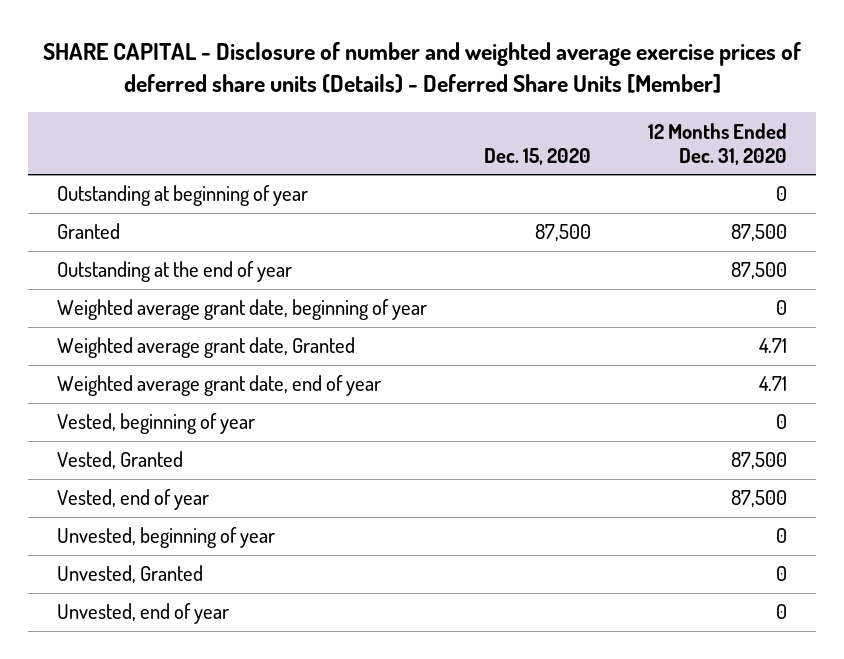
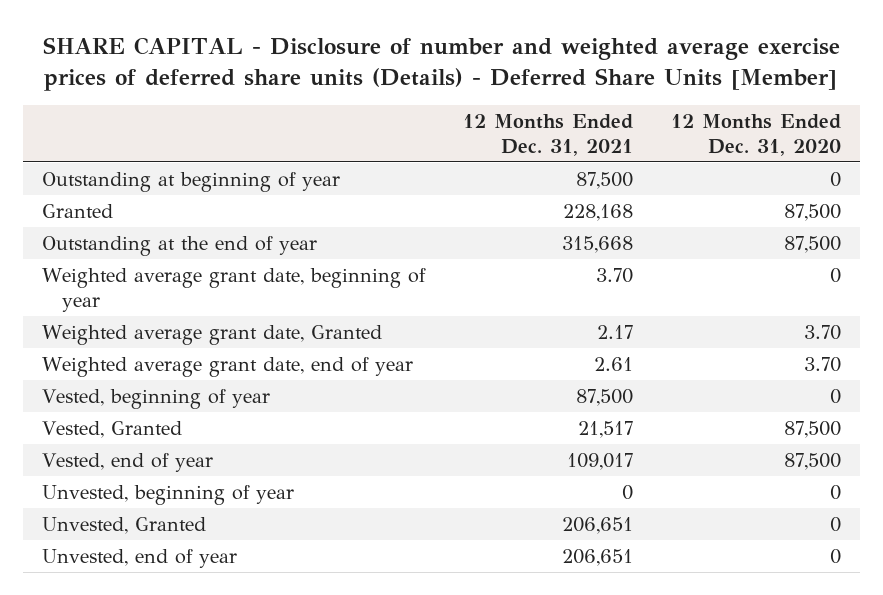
- | Dec. 15, 2020 | 12 Months Ended Dec. 31, 2020
+ | 12 Months Ended Dec. 31, 2021 | 12 Months Ended Dec. 31, 2020
- Weighted average grant date, Granted | | 4.71
- Weighted average grant date, end of year | | 4.71
+ Weighted average grant date, Granted | 2.17 | 3.70
+ Weighted average grant date, end of year | 2.61 | 3.70

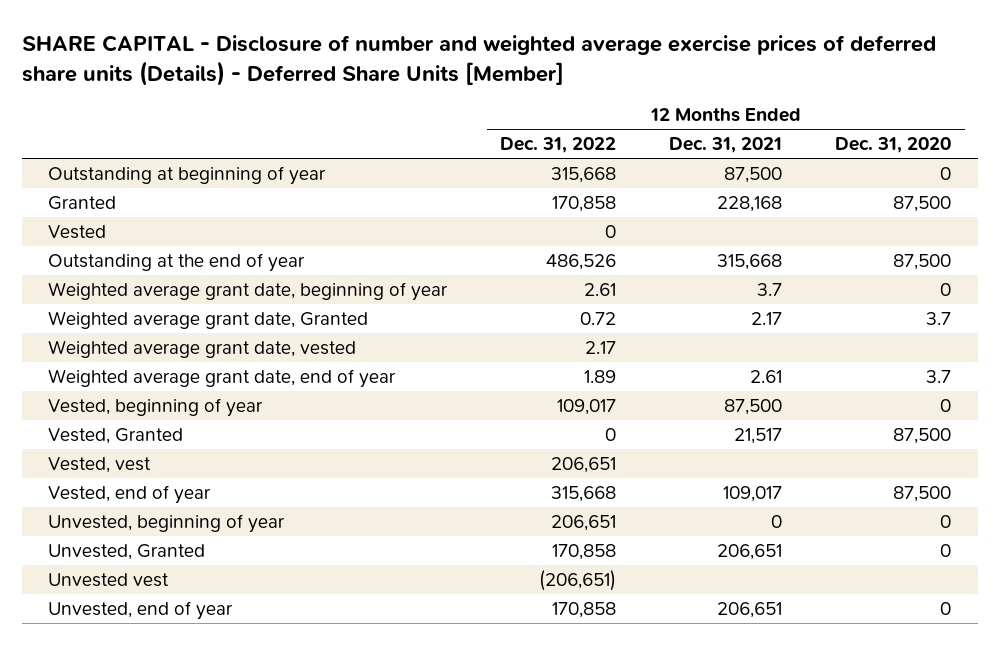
- | 12 Months Ended Dec. 31, 2021 | 12 Months Ended Dec. 31, 2020
+ | 12 Months Ended Dec. 31, 2022 | 12 Months Ended Dec. 31, 2021 | 12 Months Ended Dec. 31, 2020
+ Vested | 0 | |
- Weighted average grant date, beginning of year | 3.70 | 0
- Weighted average grant date, Granted | 2.17 | 3.70
- Weighted average grant date, end of year | 2.61 | 3.70
+ Weighted average grant date, beginning of year | 2.61 | 3.7 | 0
+ Weighted average grant date, Granted | 0.72 | 2.17 | 3.7
+ Weighted average grant date, vested | 2.17 | |
+ Weighted average grant date, end of year | 1.89 | 2.61 | 3.7
+ Vested, vest | 206,651 | |
+ Unvested vest | (206,651) | |

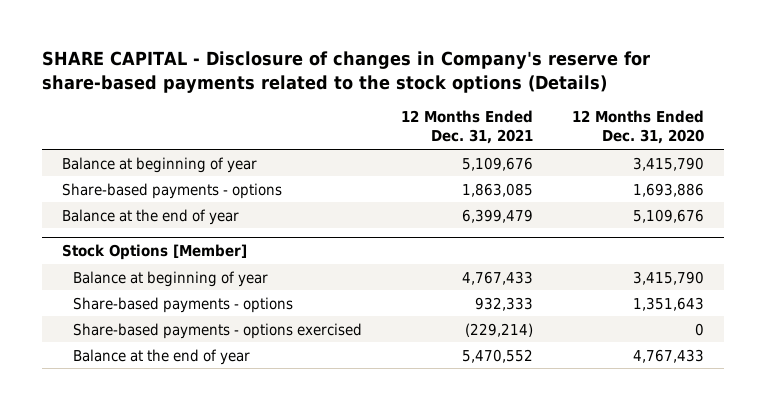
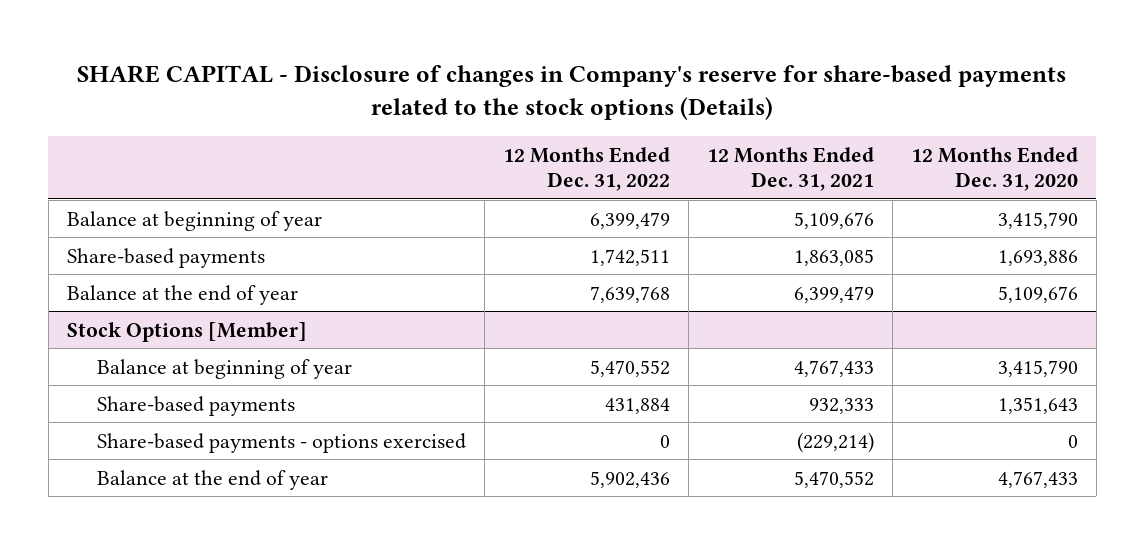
- | 12 Months Ended Dec. 31, 2021 | 12 Months Ended Dec. 31, 2020
+ | 12 Months Ended Dec. 31, 2022 | 12 Months Ended Dec. 31, 2021 | 12 Months Ended Dec. 31, 2020
- Share-based payments - options | 1,863,085 | 1,693,886
+ Share-based payments | 1,742,511 | 1,863,085 | 1,693,886
@ Stock Options [Member]
- Share-based payments - options | 932,333 | 1,351,643
+ Share-based payments | 431,884 | 932,333 | 1,351,643

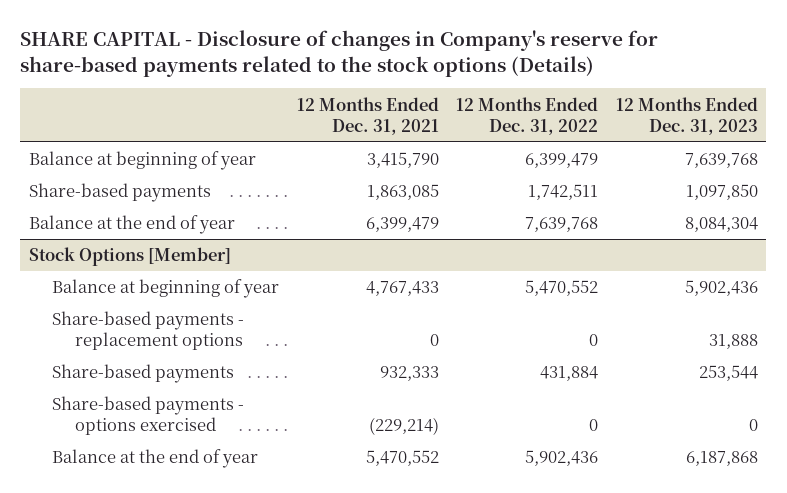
- | 12 Months Ended Dec. 31, 2022 | 12 Months Ended Dec. 31, 2021 | 12 Months Ended Dec. 31, 2020
+ | 12 Months Ended Dec. 31, 2021 | 12 Months Ended Dec. 31, 2022 | 12 Months Ended Dec. 31, 2023
- Balance at beginning of year | 6,399,479 | 5,109,676 | 3,415,790
+ Balance at beginning of year | 3,415,790 | 6,399,479 | 7,639,768
@ Stock Options [Member]
+ Share-based payments - replacement options | 0 | 0 | 31,888

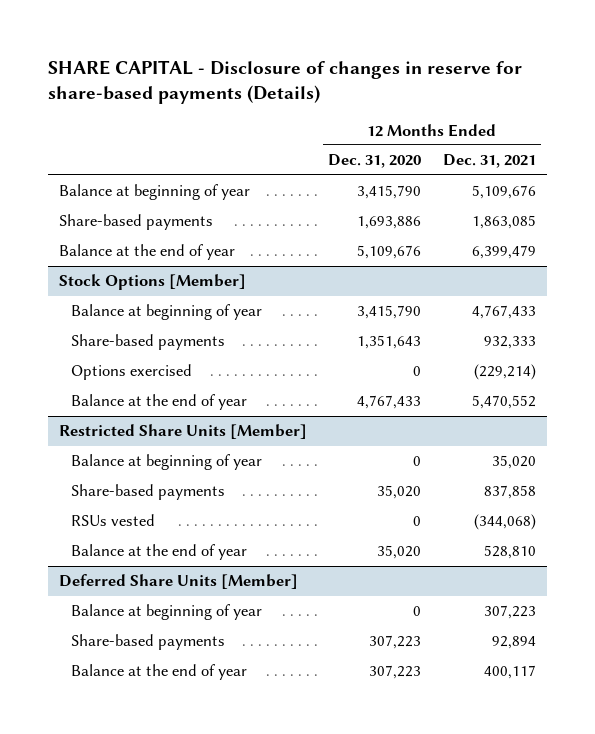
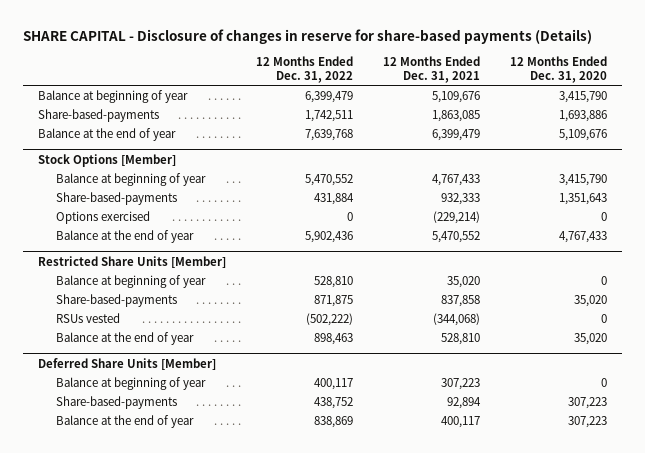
- | 12 Months Ended Dec. 31, 2020 | 12 Months Ended Dec. 31, 2021
+ | 12 Months Ended Dec. 31, 2022 | 12 Months Ended Dec. 31, 2021 | 12 Months Ended Dec. 31, 2020
- Share-based payments | 1,693,886 | 1,863,085
+ Share-based-payments | 1,742,511 | 1,863,085 | 1,693,886
@ Stock Options [Member]
- Share-based payments | 1,351,643 | 932,333
+ Share-based-payments | 431,884 | 932,333 | 1,351,643
@ Restricted Share Units [Member]
- Share-based payments | 35,020 | 837,858
+ Share-based-payments | 871,875 | 837,858 | 35,020
@ Deferred Share Units [Member]
- Share-based payments | 307,223 | 92,894
+ Share-based-payments | 438,752 | 92,894 | 307,223

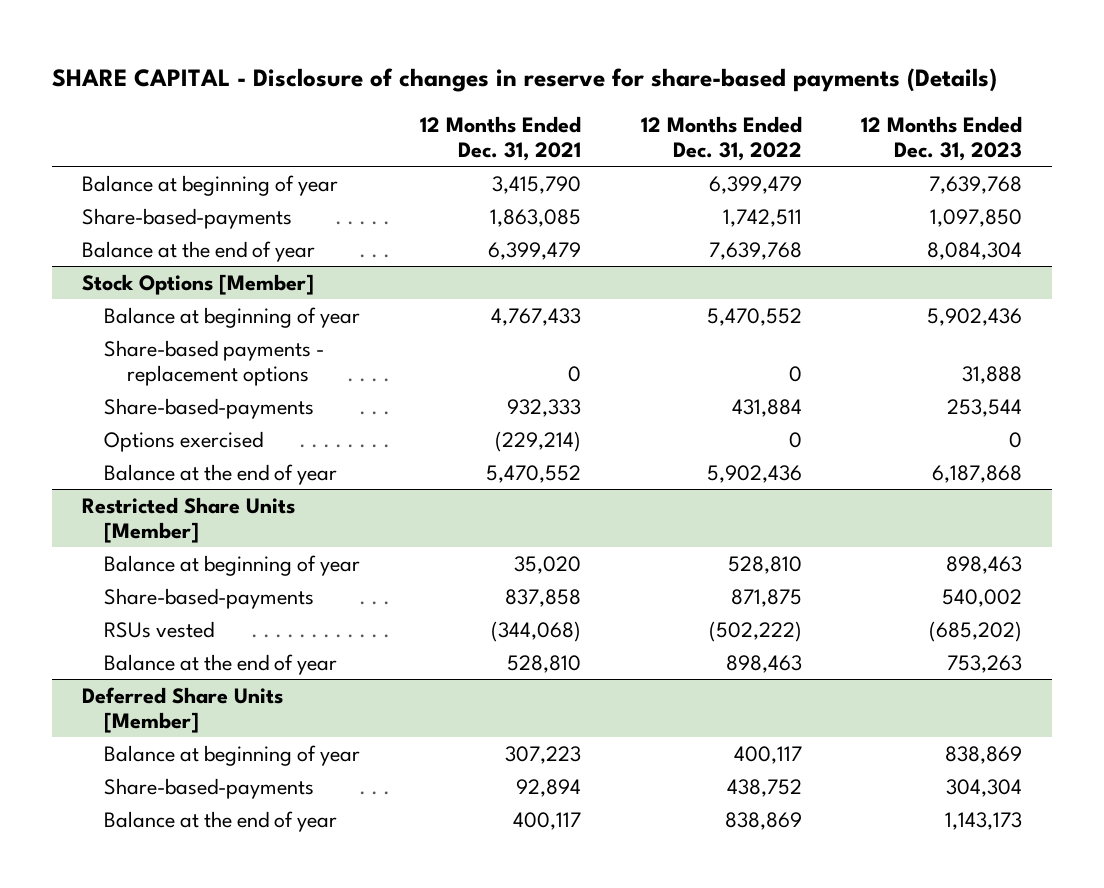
- | 12 Months Ended Dec. 31, 2022 | 12 Months Ended Dec. 31, 2021 | 12 Months Ended Dec. 31, 2020
+ | 12 Months Ended Dec. 31, 2021 | 12 Months Ended Dec. 31, 2022 | 12 Months Ended Dec. 31, 2023
- Balance at beginning of year | 6,399,479 | 5,109,676 | 3,415,790
+ Balance at beginning of year | 3,415,790 | 6,399,479 | 7,639,768
@ Stock Options [Member]
+ Share-based payments - replacement options | 0 | 0 | 31,888

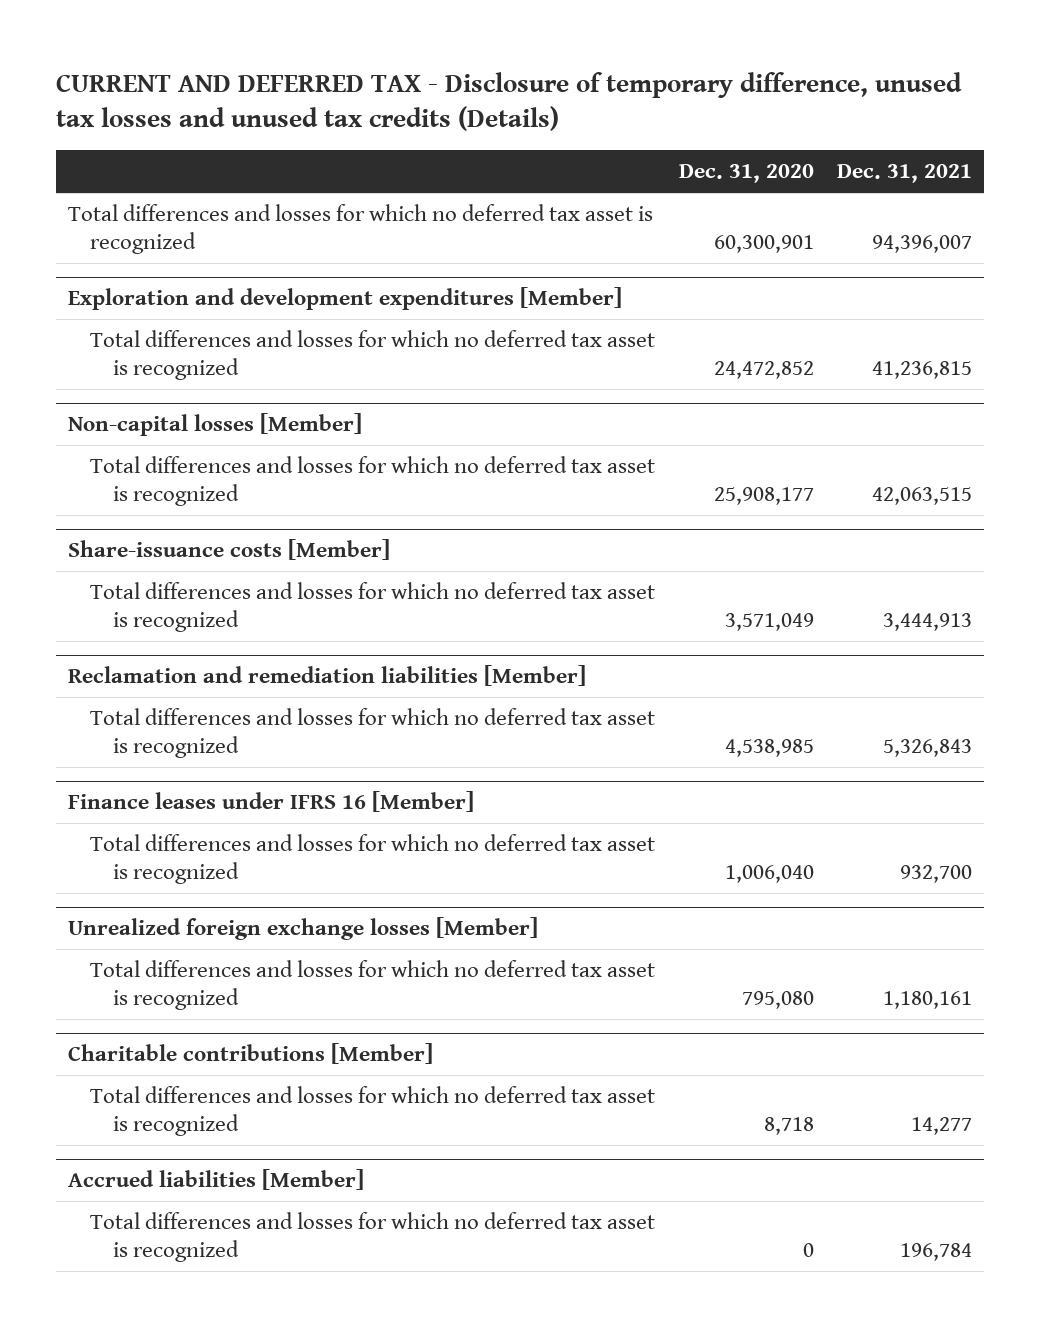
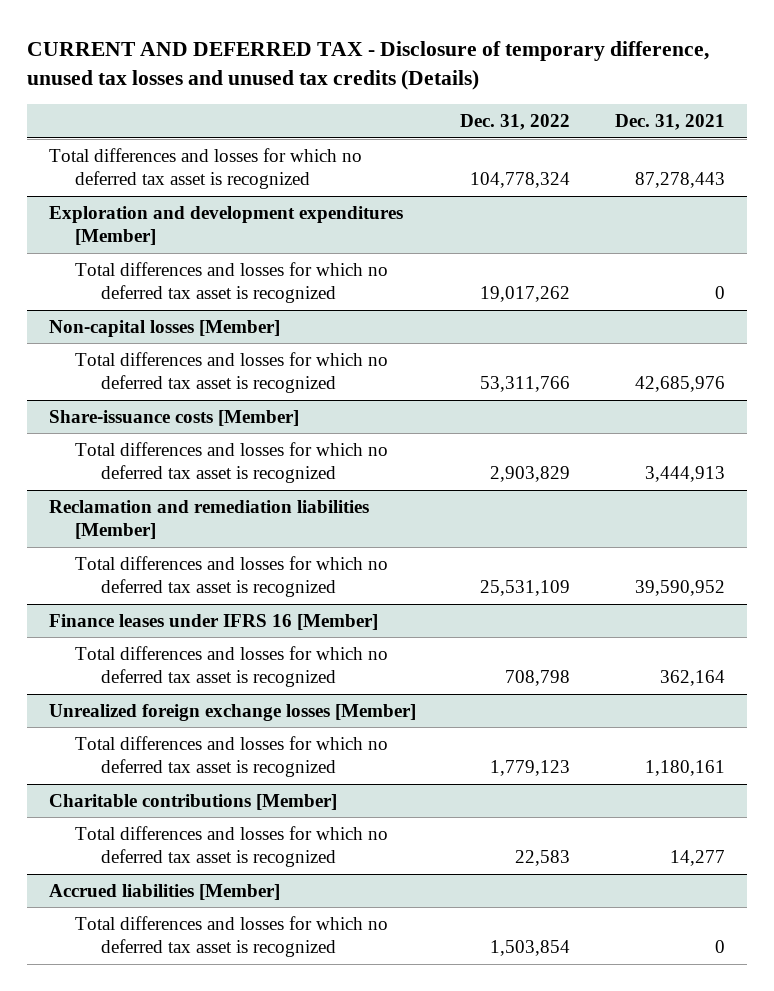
- | Dec. 31, 2020 | Dec. 31, 2021
+ | Dec. 31, 2022 | Dec. 31, 2021
- Total differences and losses for which no deferred tax asset is recognized | 60,300,901 | 94,396,007
+ Total differences and losses for which no deferred tax asset is recognized | 104,778,324 | 87,278,443
@ Exploration and development expenditures [Member]
- Total differences and losses for which no deferred tax asset is recognized | 24,472,852 | 41,236,815
+ Total differences and losses for which no deferred tax asset is recognized | 19,017,262 | 0
@ Non-capital losses [Member]
- Total differences and losses for which no deferred tax asset is recognized | 25,908,177 | 42,063,515
+ Total differences and losses for which no deferred tax asset is recognized | 53,311,766 | 42,685,976
@ Reclamation and remediation liabilities [Member]
- Total differences and losses for which no deferred tax asset is recognized | 4,538,985 | 5,326,843
+ Total differences and losses for which no deferred tax asset is recognized | 25,531,109 | 39,590,952
@ Finance leases under IFRS 16 [Member]
- Total differences and losses for which no deferred tax asset is recognized | 1,006,040 | 932,700
+ Total differences and losses for which no deferred tax asset is recognized | 708,798 | 362,164
@ Accrued liabilities [Member]
- Total differences and losses for which no deferred tax asset is recognized | 0 | 196,784
+ Total differences and losses for which no deferred tax asset is recognized | 1,503,854 | 0

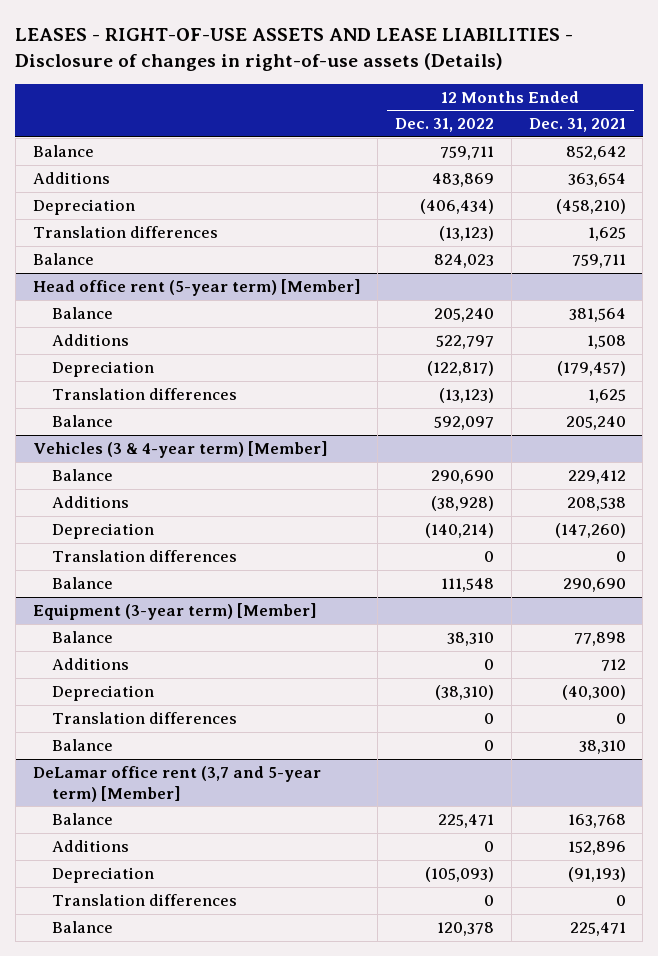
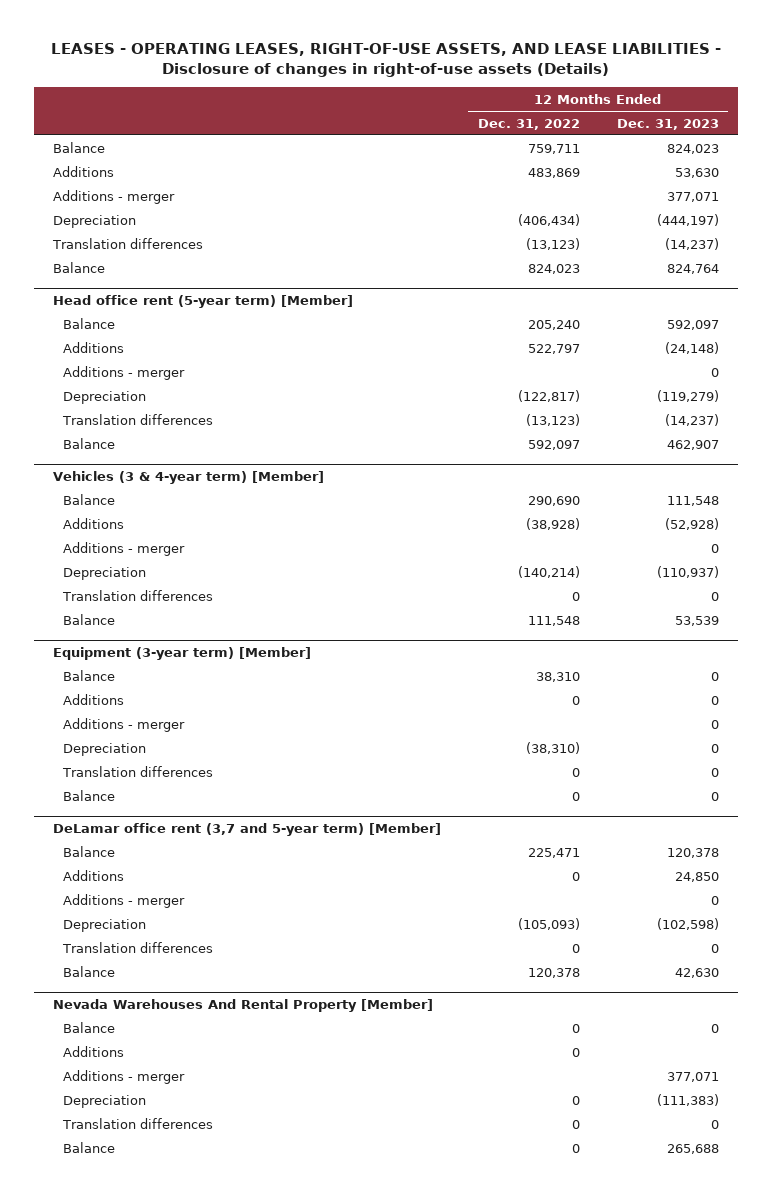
- LEASES - RIGHT-OF-USE ASSETS AND LEASE LIABILITIES - Disclosure of changes in right-of-use assets (Details)
+ LEASES - OPERATING LEASES, RIGHT-OF-USE ASSETS, AND LEASE LIABILITIES - Disclosure of changes in right-of-use assets (Details)
- | 12 Months Ended Dec. 31, 2022 | 12 Months Ended Dec. 31, 2021
+ | 12 Months Ended Dec. 31, 2022 | 12 Months Ended Dec. 31, 2023
+ Additions - merger | | 377,071
@ Head office rent (5-year term) [Member]
+ Additions - merger | | 0
@ Vehicles (3 & 4-year term) [Member]
+ Additions - merger | | 0
@ Equipment (3-year term) [Member]
+ Additions - merger | | 0
@ DeLamar office rent (3,7 and 5-year term) [Member]
+ Additions - merger | | 0
+ Nevada Warehouses And Rental Property [Member]
+ Balance | 0 | 0
+ Additions | 0 |
+ Additions - merger | | 377,071
+ Depreciation | 0 | (111,383)
+ Translation differences | 0 | 0
+ Balance | 0 | 265,688

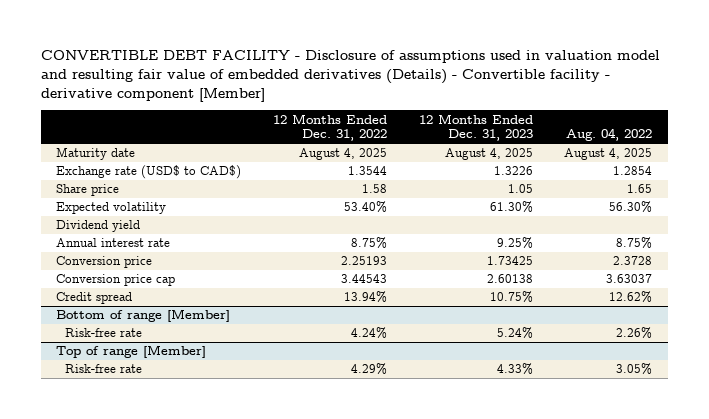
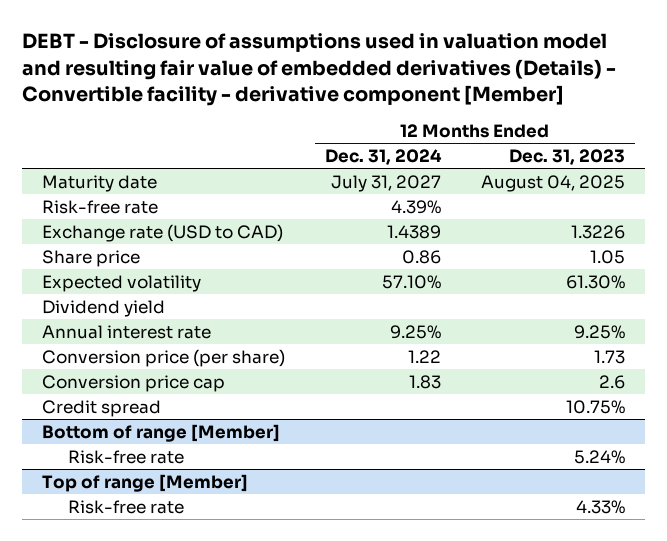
- CONVERTIBLE DEBT FACILITY - Disclosure of assumptions used in valuation model and resulting fair value of embedded derivatives (Details) - Convertible facility - derivative component [Member]
+ DEBT - Disclosure of assumptions used in valuation model and resulting fair value of embedded derivatives (Details) - Convertible facility - derivative component [Member]
- | 12 Months Ended Dec. 31, 2022 | 12 Months Ended Dec. 31, 2023 | Aug. 04, 2022
+ | 12 Months Ended Dec. 31, 2024 | 12 Months Ended Dec. 31, 2023
- Maturity date | August 4, 2025 | August 4, 2025 | August 4, 2025
- Exchange rate (USD$ to CAD$) | 1.3544 | 1.3226 | 1.2854
+ Maturity date | July 31, 2027 | August 04, 2025
+ Risk-free rate | 4.39% |
+ Exchange rate (USD to CAD) | 1.4389 | 1.3226
- Conversion price | 2.25193 | 1.73425 | 2.3728
- Conversion price cap | 3.44543 | 2.60138 | 3.63037
+ Conversion price (per share) | 1.22 | 1.73
+ Conversion price cap | 1.83 | 2.6

